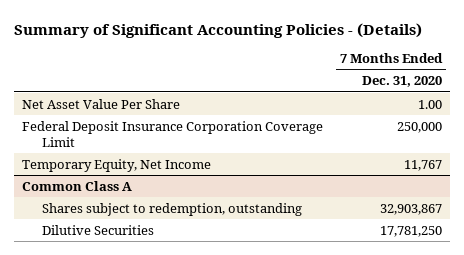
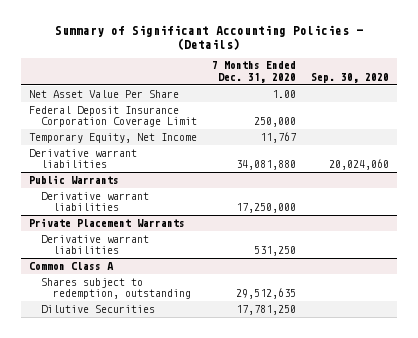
- | 7 Months Ended Dec. 31, 2020
+ | 7 Months Ended Dec. 31, 2020 | Sep. 30, 2020
+ Derivative warrant liabilities | 34,081,880 | 20,024,060
+ Public Warrants
+ Derivative warrant liabilities | 17,250,000 |
+ Private Placement Warrants
+ Derivative warrant liabilities | 531,250 |
@ Common Class A
- Shares subject to redemption, outstanding | 32,903,867
+ Shares subject to redemption, outstanding | 29,512,635 |

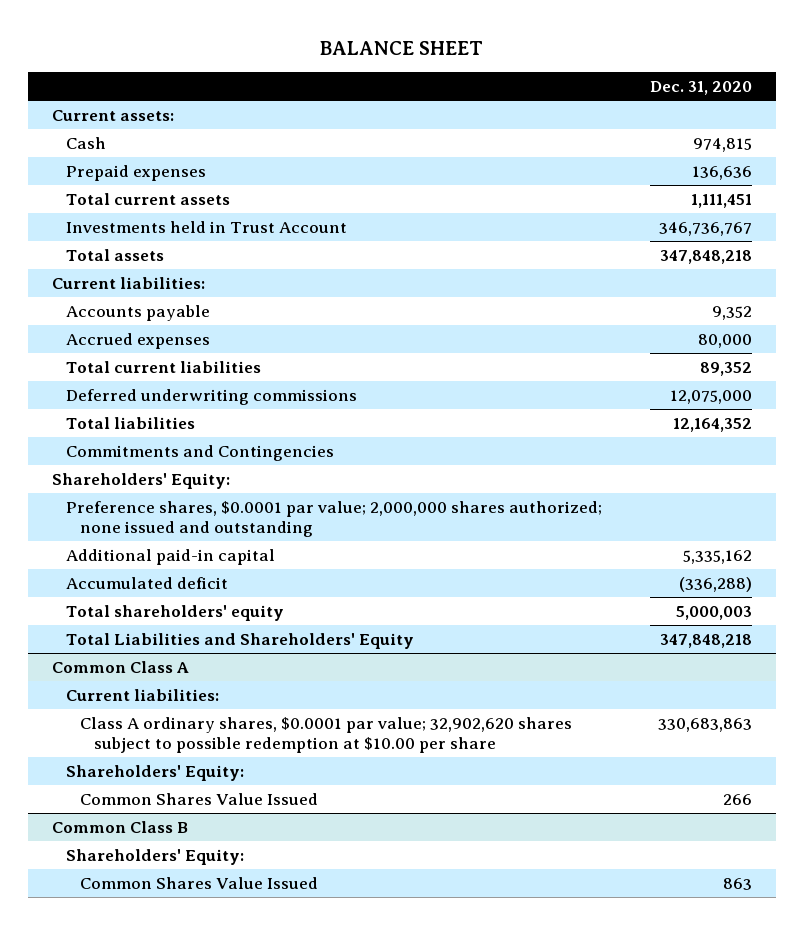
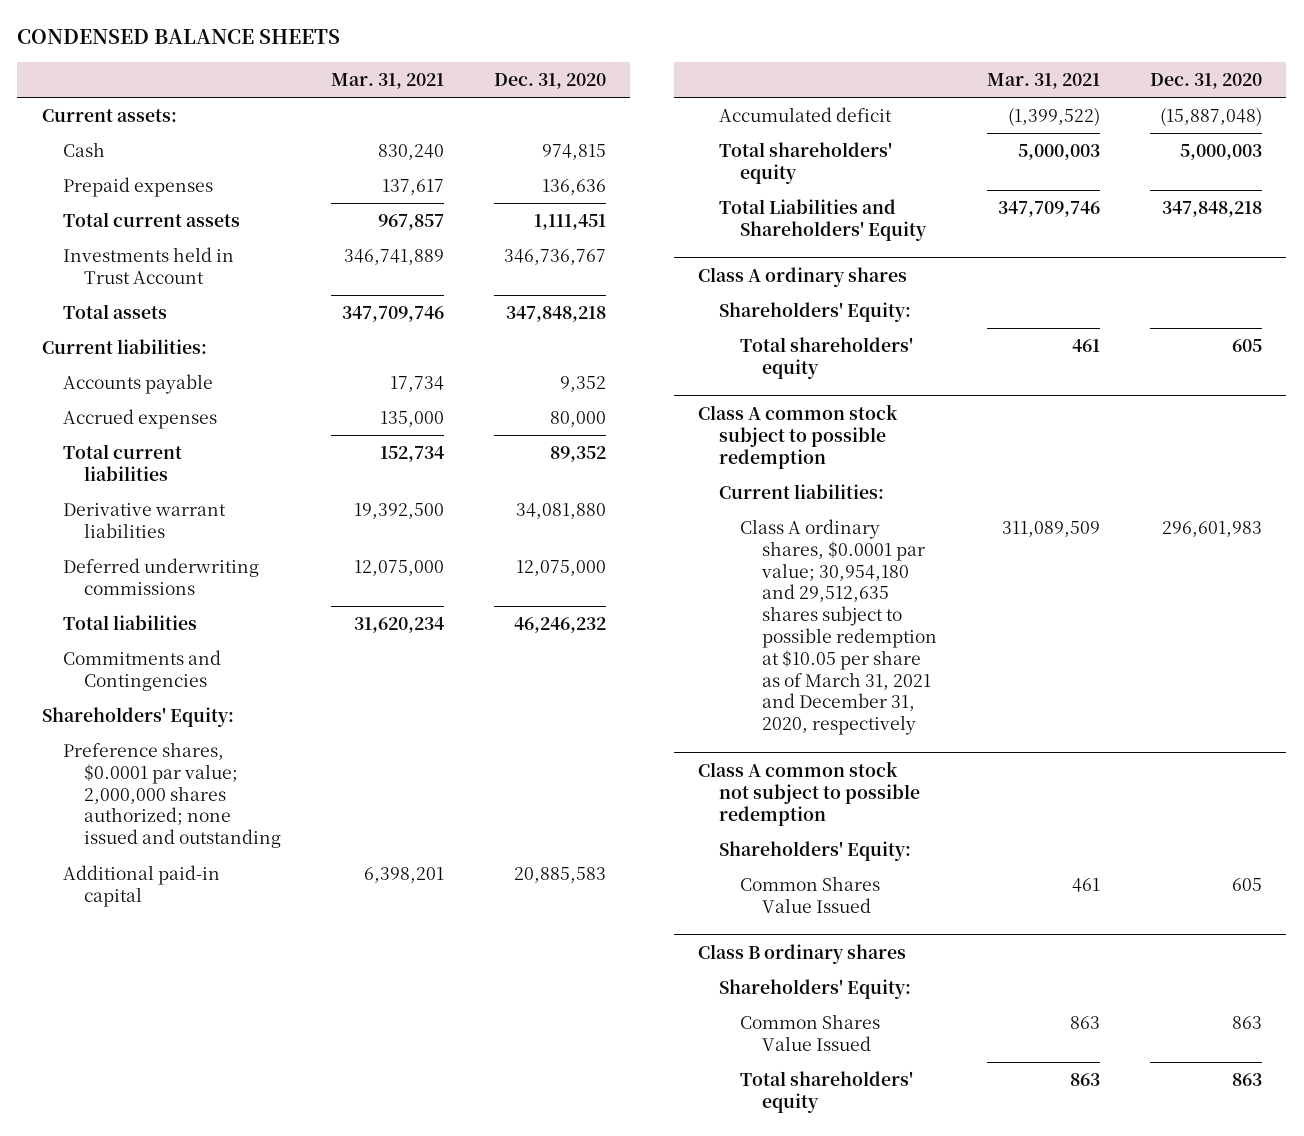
- BALANCE SHEET
+ CONDENSED BALANCE SHEETS
- | Dec. 31, 2020
+ | Mar. 31, 2021 | Dec. 31, 2020
+ Derivative warrant liabilities | 19,392,500 | 34,081,880
- Total liabilities | 12,164,352
+ Total liabilities | 31,620,234 | 46,246,232
- Additional paid-in capital | 5,335,162
- Accumulated deficit | (336,288)
+ Additional paid-in capital | 6,398,201 | 20,885,583
+ Accumulated deficit | (1,399,522) | (15,887,048)
- Common Class A
+ Class A ordinary shares
+ Shareholders' Equity:
+ Total shareholders' equity | 461 | 605
+ Class A common stock subject to possible redemption
- Class A ordinary shares, $0.0001 par value; 32,902,620 shares subject to possible redemption at $10.00 per share | 330,683,863
+ Class A ordinary shares, $0.0001 par value; 30,954,180 and 29,512,635 shares subject to possible redemption at $10.05 per share as of March 31, 2021 and December 31, 2020, respectively | 311,089,509 | 296,601,983
+ Class A common stock not subject to possible redemption
- Common Shares Value Issued | 266
- Common Class B
+ Common Shares Value Issued | 461 | 605
+ Class B ordinary shares
+ Total shareholders' equity | 863 | 863

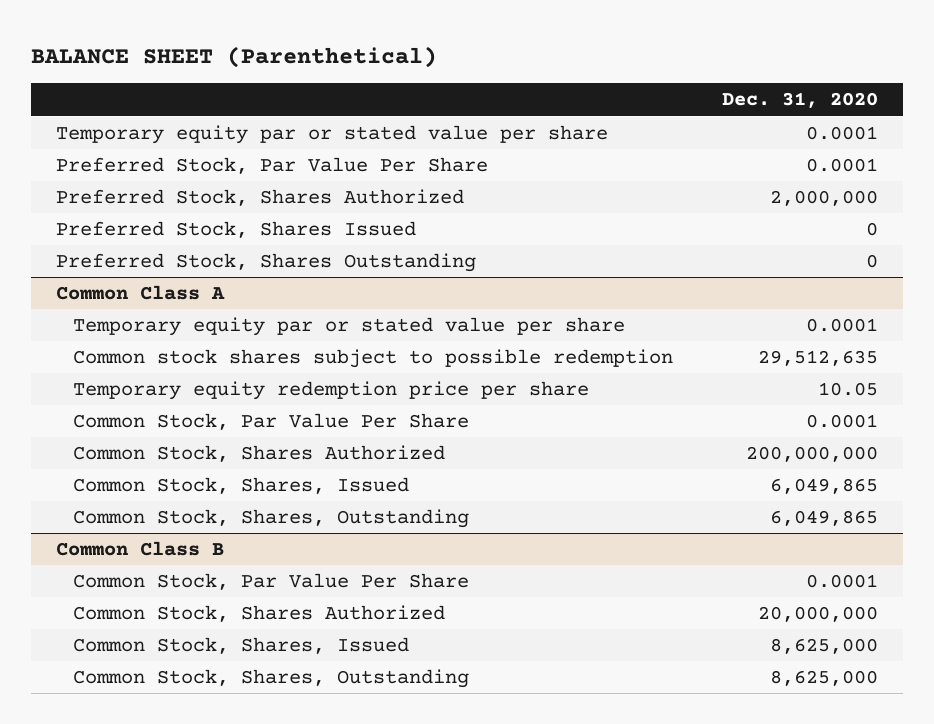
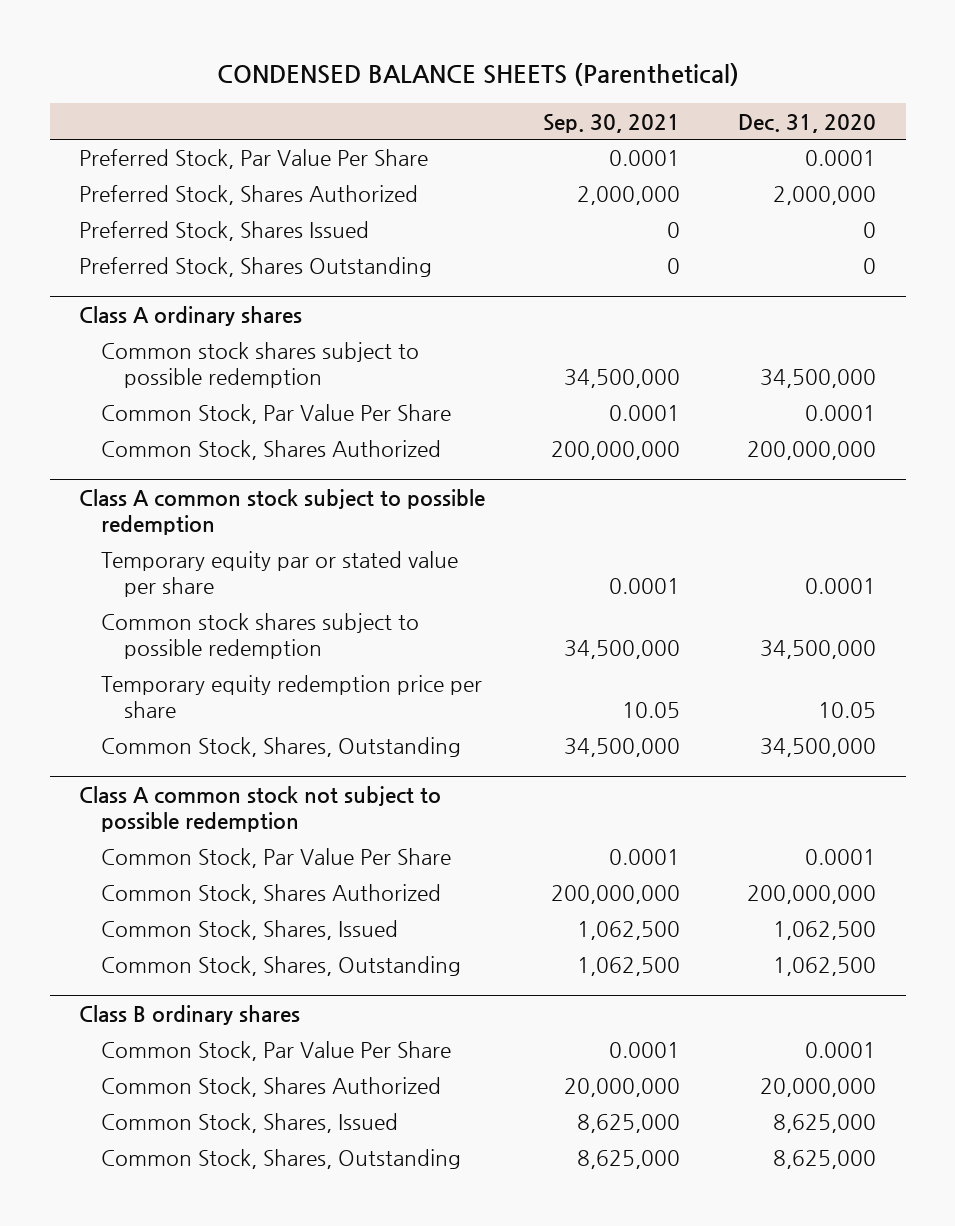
- BALANCE SHEET (Parenthetical)
+ CONDENSED BALANCE SHEETS (Parenthetical)
- | Dec. 31, 2020
+ | Sep. 30, 2021 | Dec. 31, 2020
- Temporary equity par or stated value per share | 0.0001
- Common Class A
+ Class A ordinary shares
+ Common stock shares subject to possible redemption | 34,500,000 | 34,500,000
+ Common Stock, Par Value Per Share | 0.0001 | 0.0001
+ Common Stock, Shares Authorized | 200,000,000 | 200,000,000
+ Class A common stock subject to possible redemption
- Common stock shares subject to possible redemption | 29,512,635
+ Common stock shares subject to possible redemption | 34,500,000 | 34,500,000
+ Common Stock, Shares, Outstanding | 34,500,000 | 34,500,000
+ Class A common stock not subject to possible redemption
- Common Stock, Shares, Issued | 6,049,865
- Common Stock, Shares, Outstanding | 6,049,865
- Common Class B
+ Common Stock, Shares, Issued | 1,062,500 | 1,062,500
+ Common Stock, Shares, Outstanding | 1,062,500 | 1,062,500
+ Class B ordinary shares

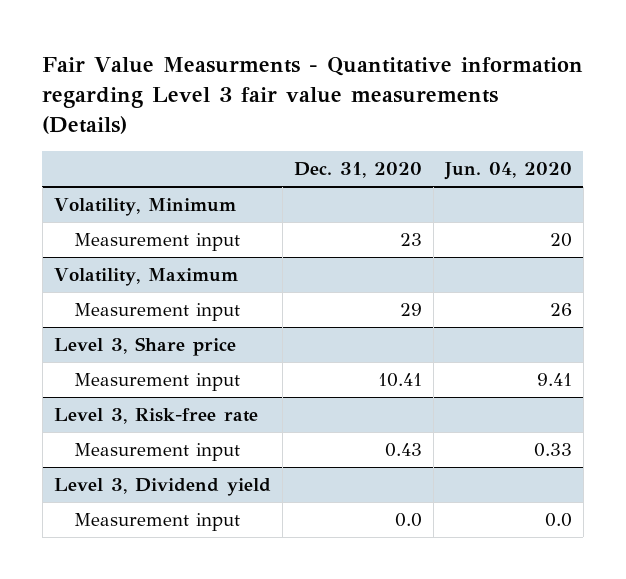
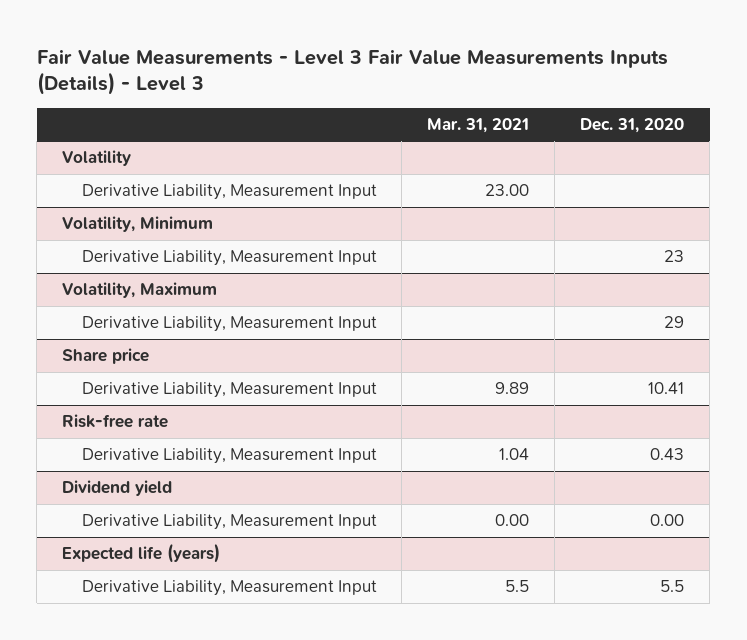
- Fair Value Measurments - Quantitative information regarding Level 3 fair value measurements (Details)
+ Fair Value Measurements - Level 3 Fair Value Measurements Inputs (Details) - Level 3
- | Dec. 31, 2020 | Jun. 04, 2020
+ | Mar. 31, 2021 | Dec. 31, 2020
+ Volatility
+ Derivative Liability, Measurement Input | 23.00 |
@ Volatility, Minimum
- Measurement input | 23 | 20
+ Derivative Liability, Measurement Input | | 23
@ Volatility, Maximum
- Measurement input | 29 | 26
- Level 3, Share price
- Measurement input | 10.41 | 9.41
- Level 3, Risk-free rate
- Measurement input | 0.43 | 0.33
- Level 3, Dividend yield
- Measurement input | 0.0 | 0.0
@ Volatility, Maximum
+ Derivative Liability, Measurement Input | | 29
+ Share price
+ Derivative Liability, Measurement Input | 9.89 | 10.41
+ Risk-free rate
+ Derivative Liability, Measurement Input | 1.04 | 0.43
+ Dividend yield
+ Derivative Liability, Measurement Input | 0.00 | 0.00
+ Expected life (years)
+ Derivative Liability, Measurement Input | 5.5 | 5.5

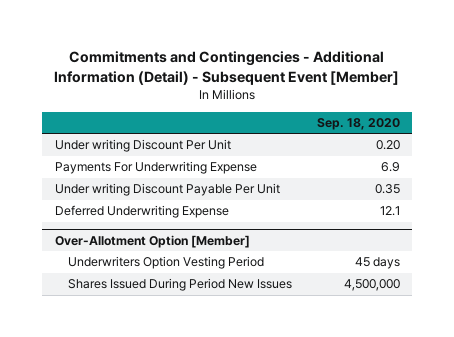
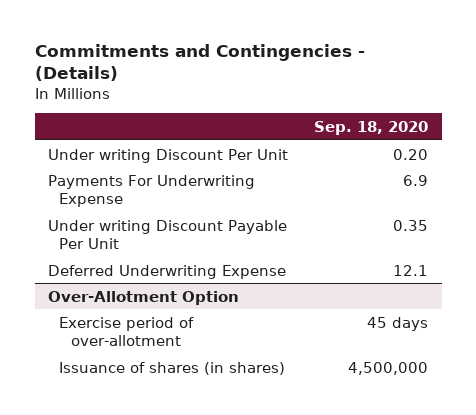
- Commitments and Contingencies - Additional Information (Detail) - Subsequent Event [Member]
+ Commitments and Contingencies - (Details)
- Over-Allotment Option [Member]
- Underwriters Option Vesting Period | 45 days
- Shares Issued During Period New Issues | 4,500,000
+ Over-Allotment Option
+ Exercise period of over-allotment | 45 days
+ Issuance of shares (in shares) | 4,500,000

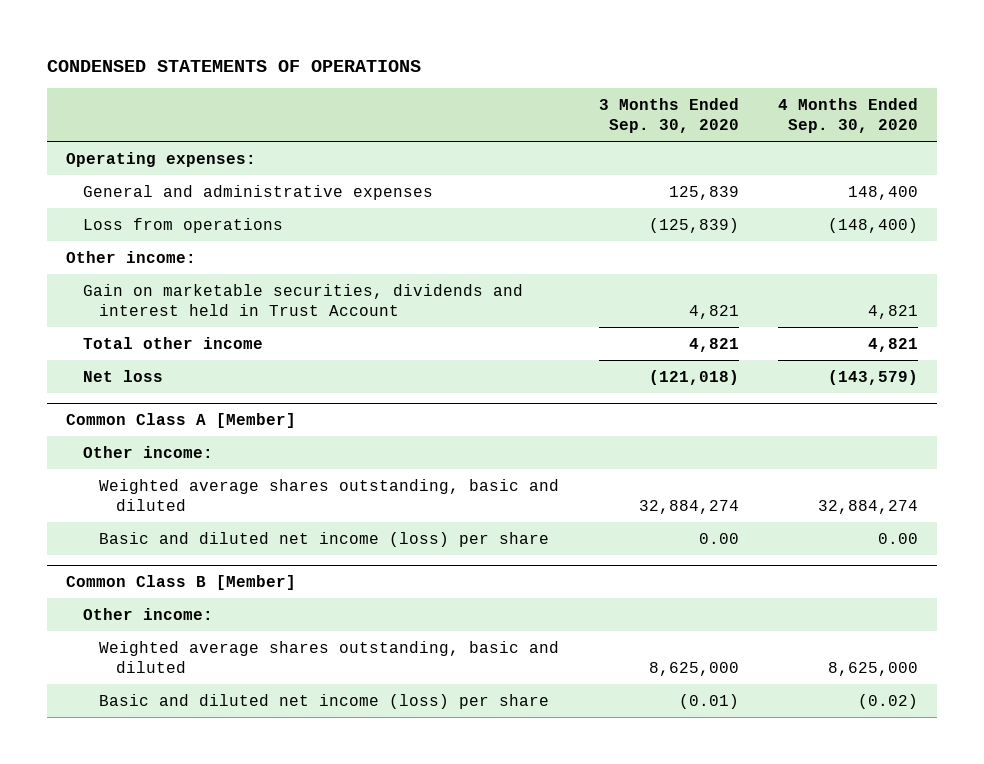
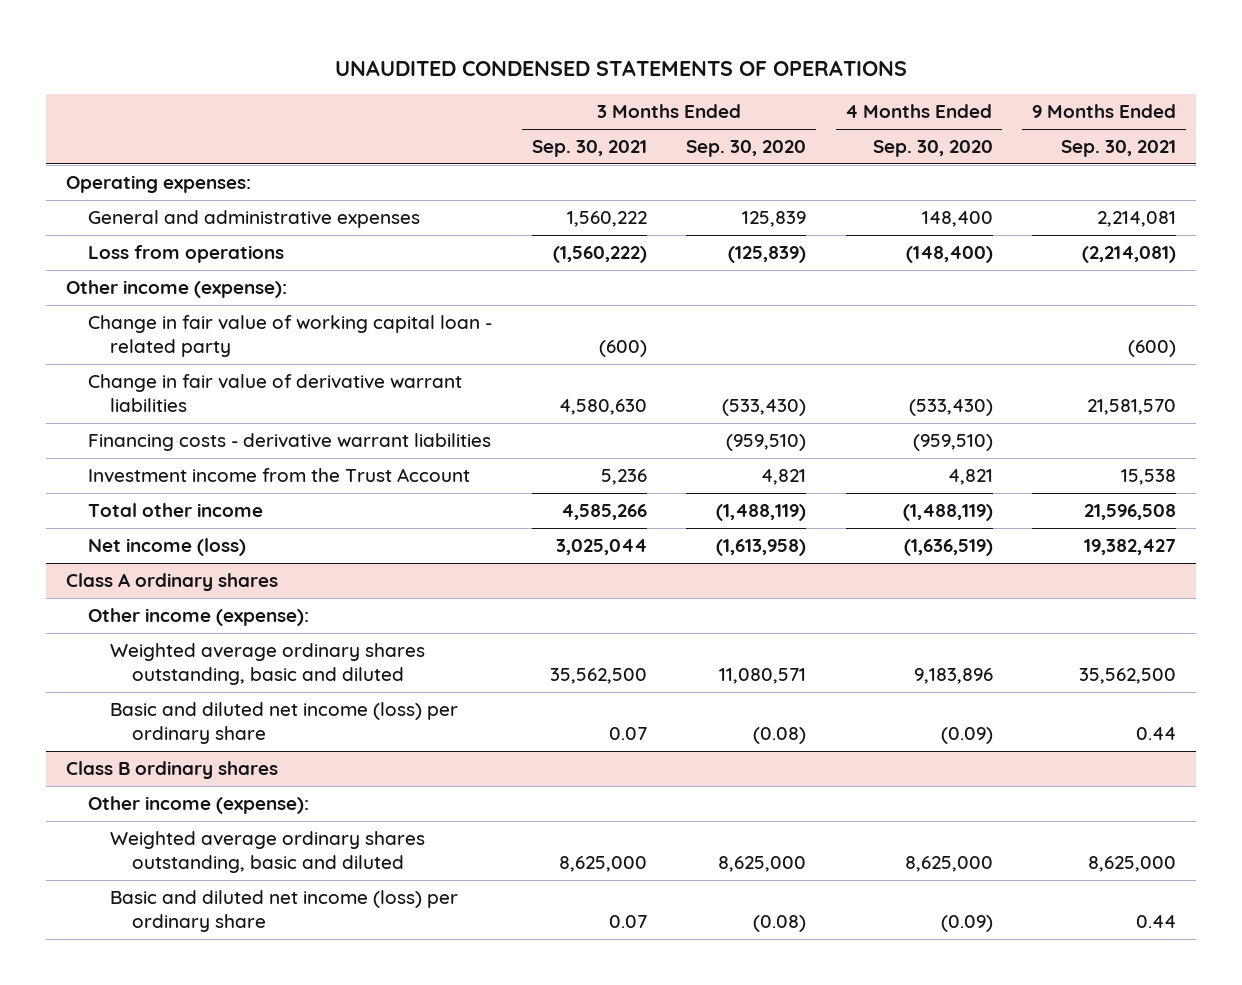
- CONDENSED STATEMENTS OF OPERATIONS
+ UNAUDITED CONDENSED STATEMENTS OF OPERATIONS
- | 3 Months Ended Sep. 30, 2020 | 4 Months Ended Sep. 30, 2020
+ | 3 Months Ended Sep. 30, 2021 | 3 Months Ended Sep. 30, 2020 | 4 Months Ended Sep. 30, 2020 | 9 Months Ended Sep. 30, 2021
- Other income:
- Gain on marketable securities, dividends and interest held in Trust Account | 4,821 | 4,821
- Total other income | 4,821 | 4,821
- Net loss | (121,018) | (143,579)
- Common Class A [Member]
- Other income:
- Weighted average shares outstanding, basic and diluted | 32,884,274 | 32,884,274
- Basic and diluted net income (loss) per share | 0.00 | 0.00
- Common Class B [Member]
- Other income:
- Weighted average shares outstanding, basic and diluted | 8,625,000 | 8,625,000
- Basic and diluted net income (loss) per share | (0.01) | (0.02)
+ Other income (expense):
+ Change in fair value of working capital loan - related party | (600) | | | (600)
+ Change in fair value of derivative warrant liabilities | 4,580,630 | (533,430) | (533,430) | 21,581,570
+ Financing costs - derivative warrant liabilities | | (959,510) | (959,510) |
+ Investment income from the Trust Account | 5,236 | 4,821 | 4,821 | 15,538
+ Total other income | 4,585,266 | (1,488,119) | (1,488,119) | 21,596,508
+ Net income (loss) | 3,025,044 | (1,613,958) | (1,636,519) | 19,382,427
+ Class A ordinary shares
+ Other income (expense):
+ Weighted average ordinary shares outstanding, basic and diluted | 35,562,500 | 11,080,571 | 9,183,896 | 35,562,500
+ Basic and diluted net income (loss) per ordinary share | 0.07 | (0.08) | (0.09) | 0.44
+ Class B ordinary shares
+ Other income (expense):
+ Weighted average ordinary shares outstanding, basic and diluted | 8,625,000 | 8,625,000 | 8,625,000 | 8,625,000
+ Basic and diluted net income (loss) per ordinary share | 0.07 | (0.08) | (0.09) | 0.44

